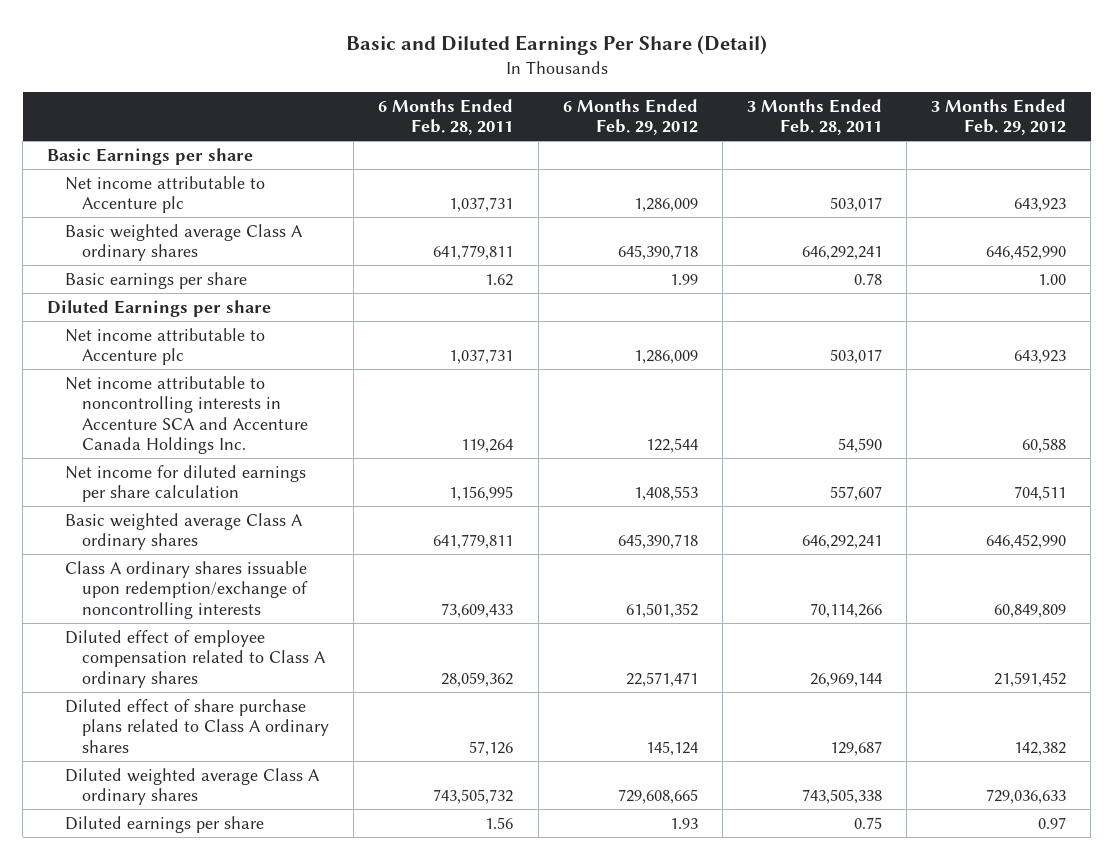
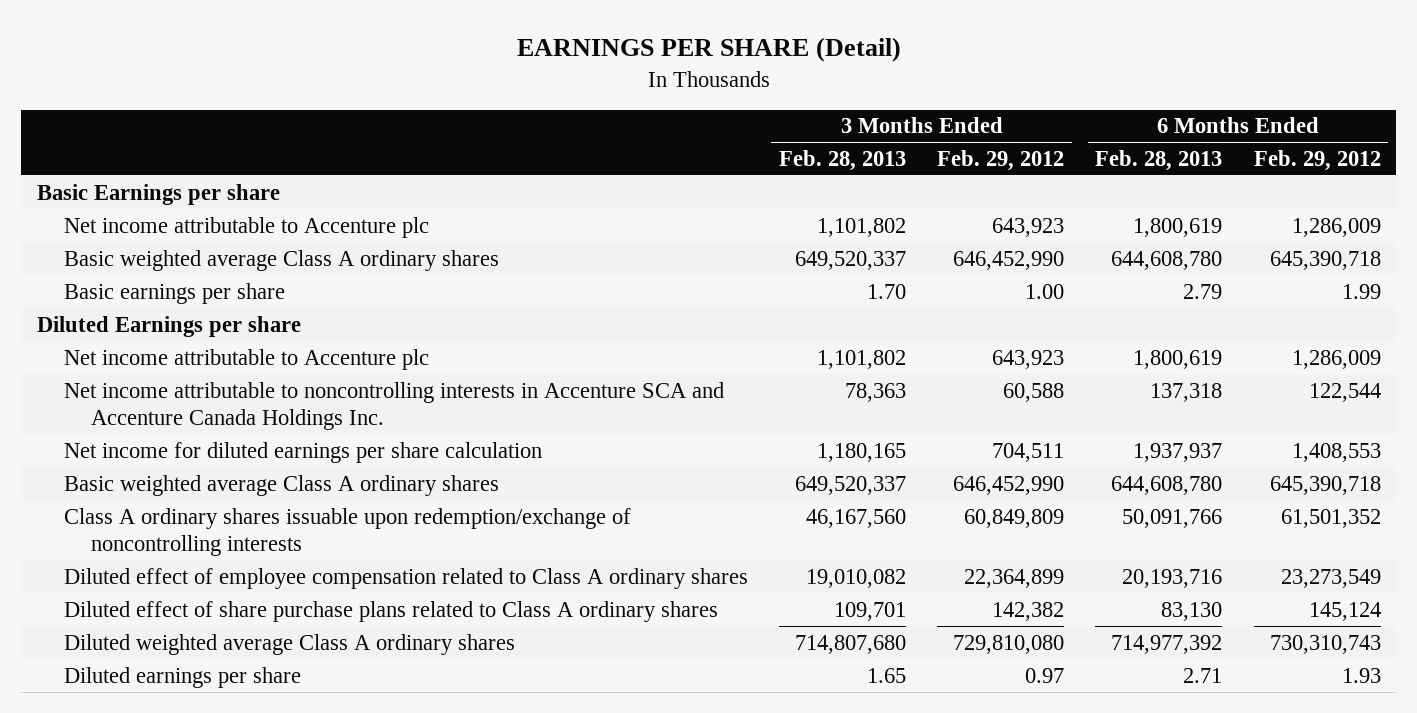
- Basic and Diluted Earnings Per Share (Detail)
+ EARNINGS PER SHARE (Detail)
- | 6 Months Ended Feb. 28, 2011 | 6 Months Ended Feb. 29, 2012 | 3 Months Ended Feb. 28, 2011 | 3 Months Ended Feb. 29, 2012
+ | 3 Months Ended Feb. 28, 2013 | 3 Months Ended Feb. 29, 2012 | 6 Months Ended Feb. 28, 2013 | 6 Months Ended Feb. 29, 2012
- Diluted effect of employee compensation related to Class A ordinary shares | 28,059,362 | 22,571,471 | 26,969,144 | 21,591,452
+ Diluted effect of employee compensation related to Class A ordinary shares | 19,010,082 | 22,364,899 | 20,193,716 | 23,273,549
- Diluted weighted average Class A ordinary shares | 743,505,732 | 729,608,665 | 743,505,338 | 729,036,633
+ Diluted weighted average Class A ordinary shares | 714,807,680 | 729,810,080 | 714,977,392 | 730,310,743

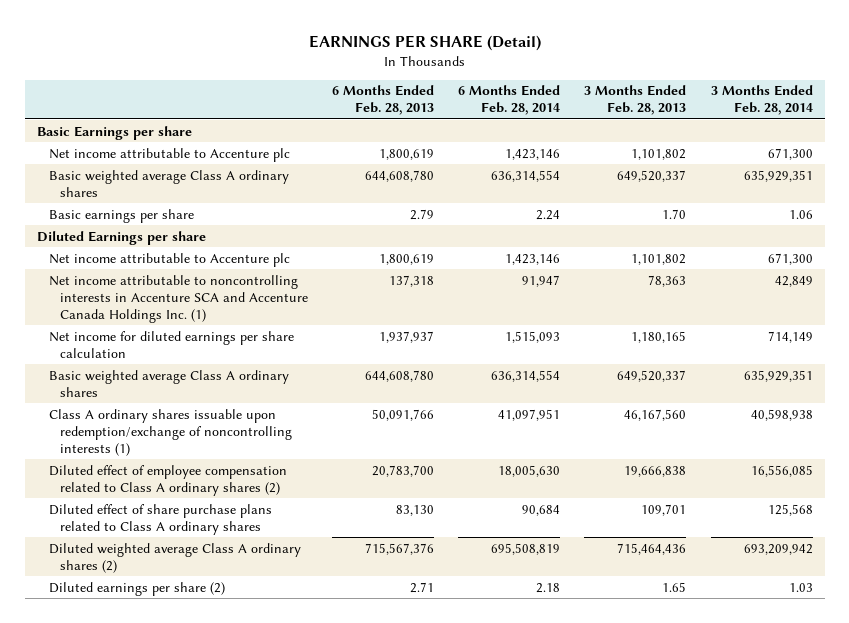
- | 3 Months Ended Feb. 28, 2013 | 3 Months Ended Feb. 29, 2012 | 6 Months Ended Feb. 28, 2013 | 6 Months Ended Feb. 29, 2012
+ | 6 Months Ended Feb. 28, 2013 | 6 Months Ended Feb. 28, 2014 | 3 Months Ended Feb. 28, 2013 | 3 Months Ended Feb. 28, 2014
- Net income attributable to noncontrolling interests in Accenture SCA and Accenture Canada Holdings Inc. | 78,363 | 60,588 | 137,318 | 122,544
+ Net income attributable to noncontrolling interests in Accenture SCA and Accenture Canada Holdings Inc. (1) | 137,318 | 91,947 | 78,363 | 42,849
- Class A ordinary shares issuable upon redemption/exchange of noncontrolling interests | 46,167,560 | 60,849,809 | 50,091,766 | 61,501,352
- Diluted effect of employee compensation related to Class A ordinary shares | 19,010,082 | 22,364,899 | 20,193,716 | 23,273,549
+ Class A ordinary shares issuable upon redemption/exchange of noncontrolling interests (1) | 50,091,766 | 41,097,951 | 46,167,560 | 40,598,938
+ Diluted effect of employee compensation related to Class A ordinary shares (2) | 20,783,700 | 18,005,630 | 19,666,838 | 16,556,085
- Diluted weighted average Class A ordinary shares | 714,807,680 | 729,810,080 | 714,977,392 | 730,310,743
- Diluted earnings per share | 1.65 | 0.97 | 2.71 | 1.93
+ Diluted weighted average Class A ordinary shares (2) | 715,567,376 | 695,508,819 | 715,464,436 | 693,209,942
+ Diluted earnings per share (2) | 2.71 | 2.18 | 1.65 | 1.03

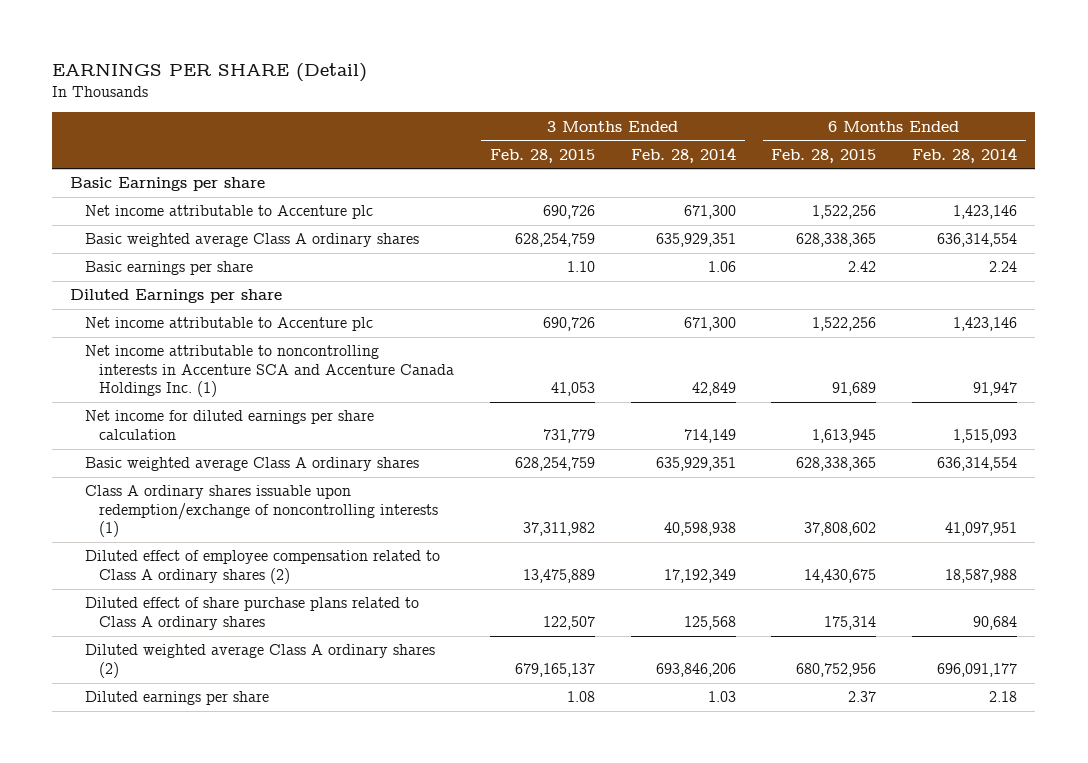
- | 6 Months Ended Feb. 28, 2013 | 6 Months Ended Feb. 28, 2014 | 3 Months Ended Feb. 28, 2013 | 3 Months Ended Feb. 28, 2014
+ | 3 Months Ended Feb. 28, 2015 | 3 Months Ended Feb. 28, 2014 | 6 Months Ended Feb. 28, 2015 | 6 Months Ended Feb. 28, 2014
- Diluted effect of employee compensation related to Class A ordinary shares (2) | 20,783,700 | 18,005,630 | 19,666,838 | 16,556,085
+ Diluted effect of employee compensation related to Class A ordinary shares (2) | 13,475,889 | 17,192,349 | 14,430,675 | 18,587,988
- Diluted weighted average Class A ordinary shares (2) | 715,567,376 | 695,508,819 | 715,464,436 | 693,209,942
- Diluted earnings per share (2) | 2.71 | 2.18 | 1.65 | 1.03
+ Diluted weighted average Class A ordinary shares (2) | 679,165,137 | 693,846,206 | 680,752,956 | 696,091,177
+ Diluted earnings per share | 1.08 | 1.03 | 2.37 | 2.18

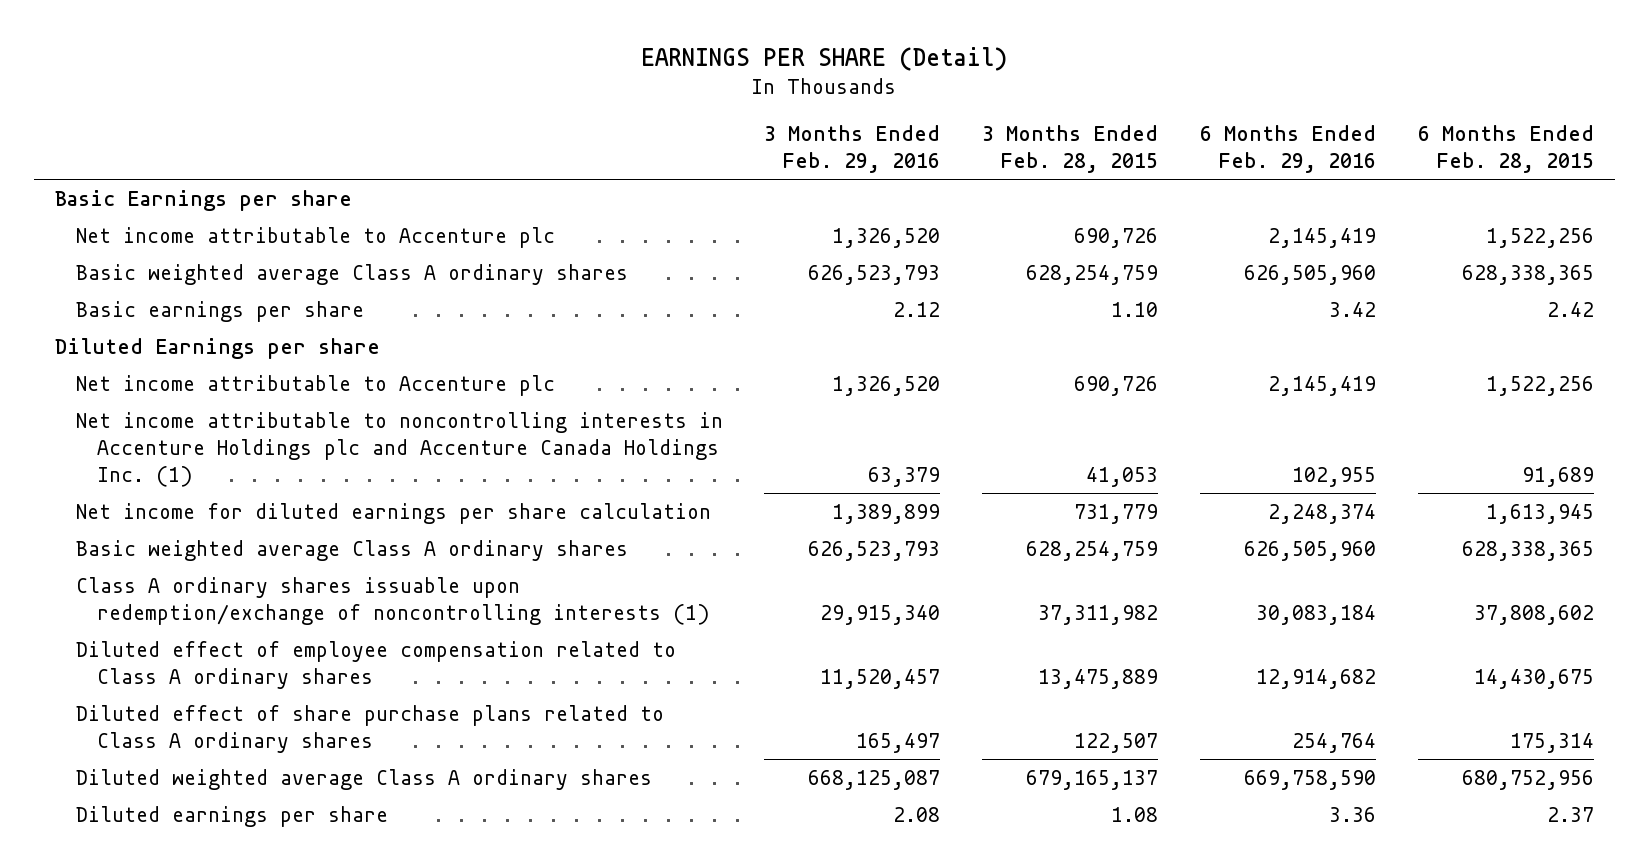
- | 3 Months Ended Feb. 28, 2015 | 3 Months Ended Feb. 28, 2014 | 6 Months Ended Feb. 28, 2015 | 6 Months Ended Feb. 28, 2014
+ | 3 Months Ended Feb. 29, 2016 | 3 Months Ended Feb. 28, 2015 | 6 Months Ended Feb. 29, 2016 | 6 Months Ended Feb. 28, 2015
- Net income attributable to noncontrolling interests in Accenture SCA and Accenture Canada Holdings Inc. (1) | 41,053 | 42,849 | 91,689 | 91,947
+ Net income attributable to noncontrolling interests in Accenture Holdings plc and Accenture Canada Holdings Inc. (1) | 63,379 | 41,053 | 102,955 | 91,689
- Diluted effect of employee compensation related to Class A ordinary shares (2) | 13,475,889 | 17,192,349 | 14,430,675 | 18,587,988
+ Diluted effect of employee compensation related to Class A ordinary shares | 11,520,457 | 13,475,889 | 12,914,682 | 14,430,675
- Diluted weighted average Class A ordinary shares (2) | 679,165,137 | 693,846,206 | 680,752,956 | 696,091,177
+ Diluted weighted average Class A ordinary shares | 668,125,087 | 679,165,137 | 669,758,590 | 680,752,956

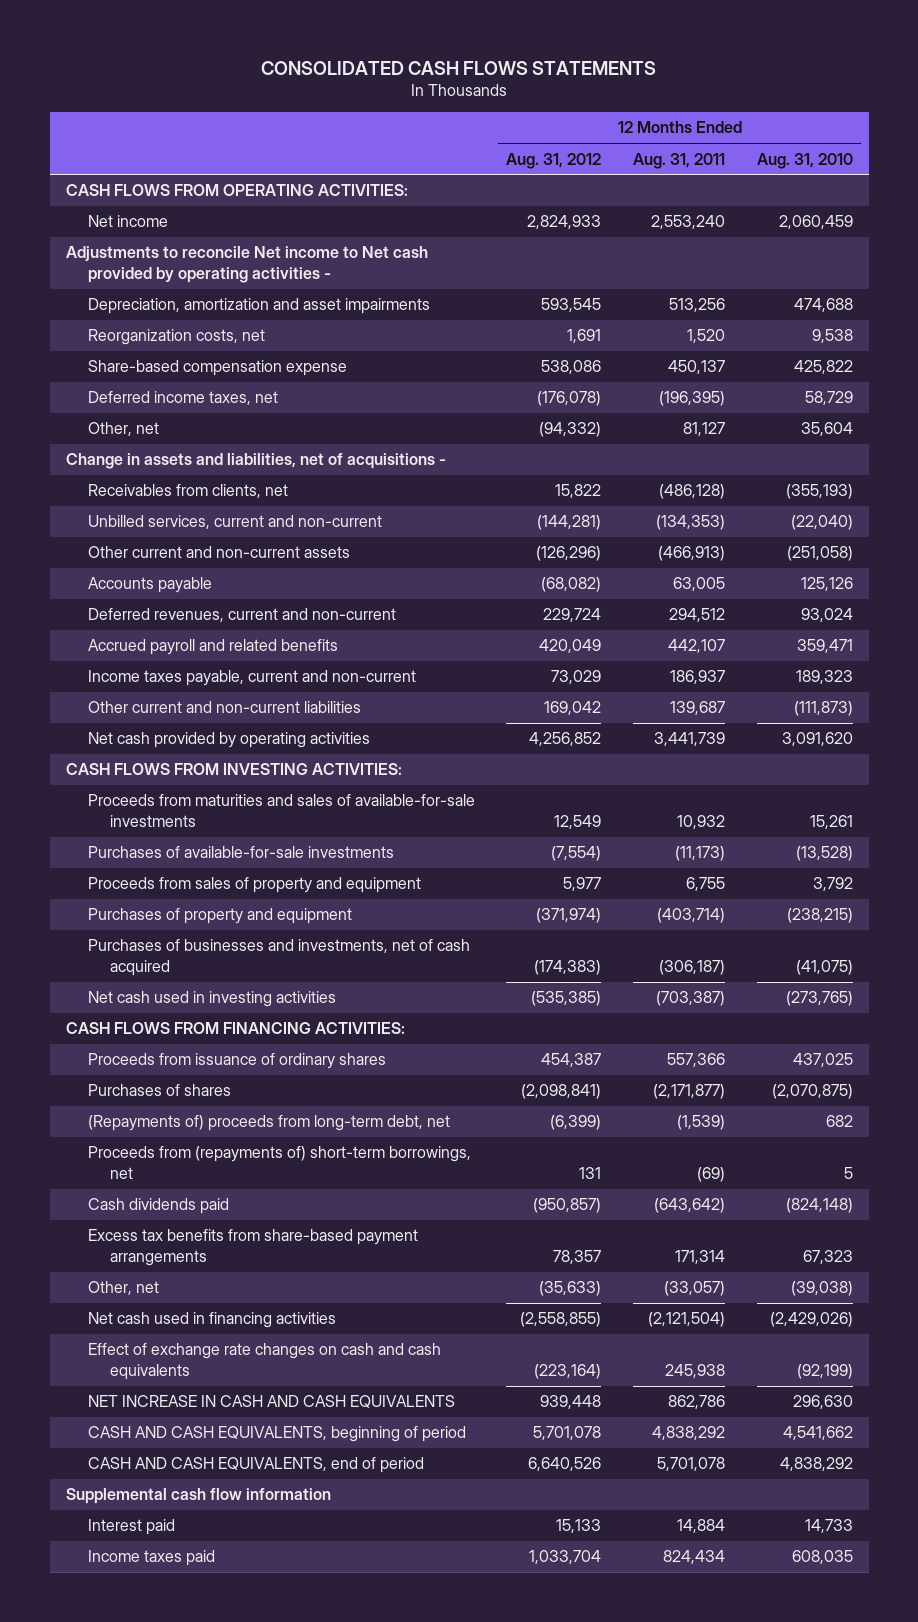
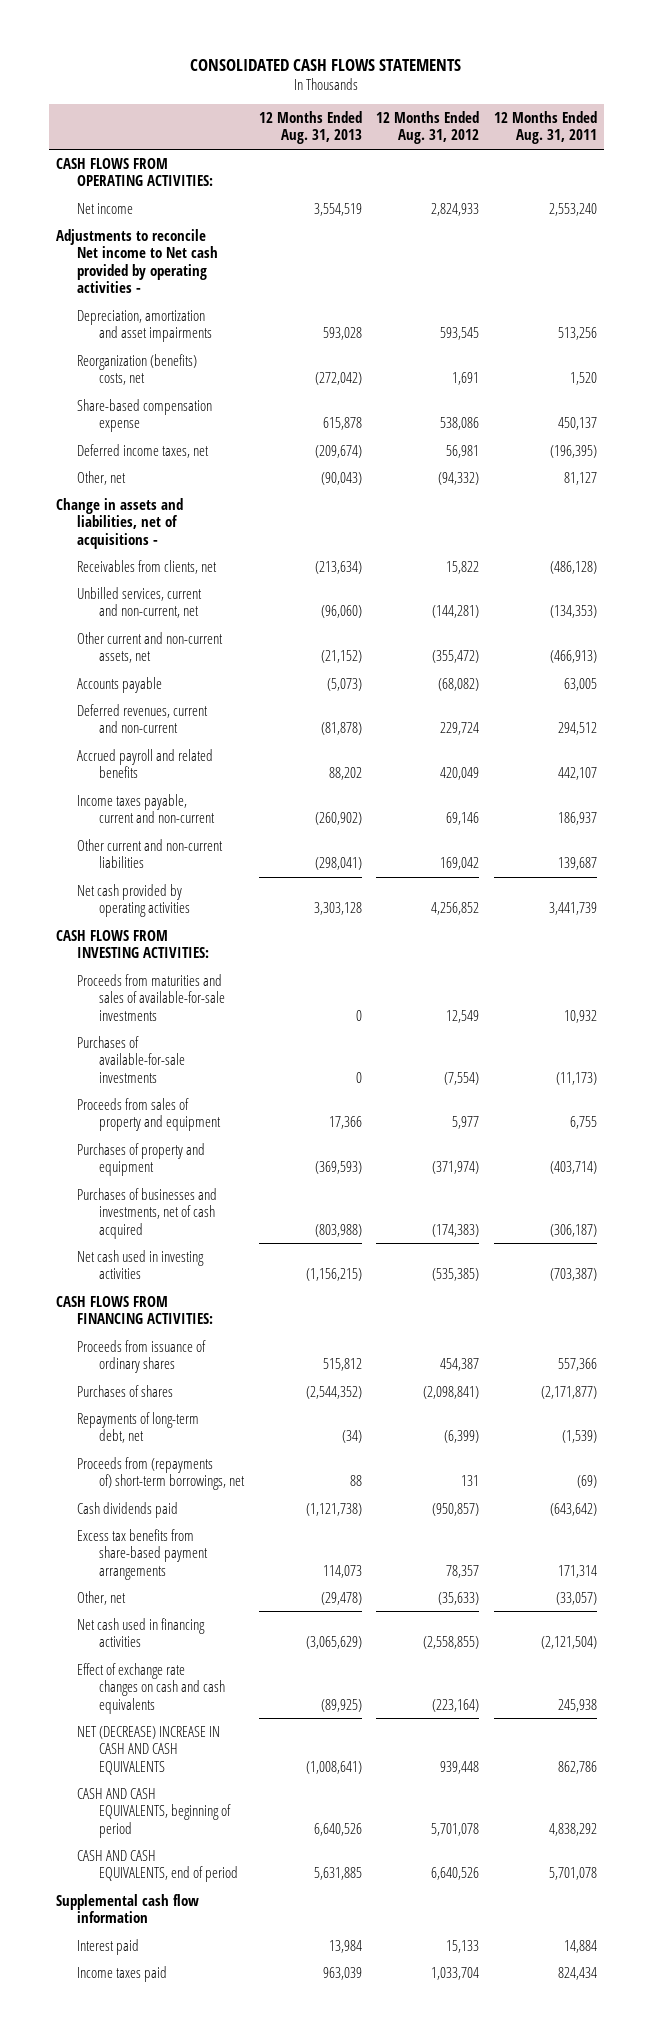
- | 12 Months Ended Aug. 31, 2012 | 12 Months Ended Aug. 31, 2011 | 12 Months Ended Aug. 31, 2010
+ | 12 Months Ended Aug. 31, 2013 | 12 Months Ended Aug. 31, 2012 | 12 Months Ended Aug. 31, 2011
- Reorganization costs, net | 1,691 | 1,520 | 9,538
+ Reorganization (benefits) costs, net | (272,042) | 1,691 | 1,520
- Deferred income taxes, net | (176,078) | (196,395) | 58,729
+ Deferred income taxes, net | (209,674) | 56,981 | (196,395)
- Unbilled services, current and non-current | (144,281) | (134,353) | (22,040)
- Other current and non-current assets | (126,296) | (466,913) | (251,058)
+ Unbilled services, current and non-current, net | (96,060) | (144,281) | (134,353)
+ Other current and non-current assets, net | (21,152) | (355,472) | (466,913)
- Income taxes payable, current and non-current | 73,029 | 186,937 | 189,323
+ Income taxes payable, current and non-current | (260,902) | 69,146 | 186,937
- (Repayments of) proceeds from long-term debt, net | (6,399) | (1,539) | 682
+ Repayments of long-term debt, net | (34) | (6,399) | (1,539)
- NET INCREASE IN CASH AND CASH EQUIVALENTS | 939,448 | 862,786 | 296,630
+ NET (DECREASE) INCREASE IN CASH AND CASH EQUIVALENTS | (1,008,641) | 939,448 | 862,786

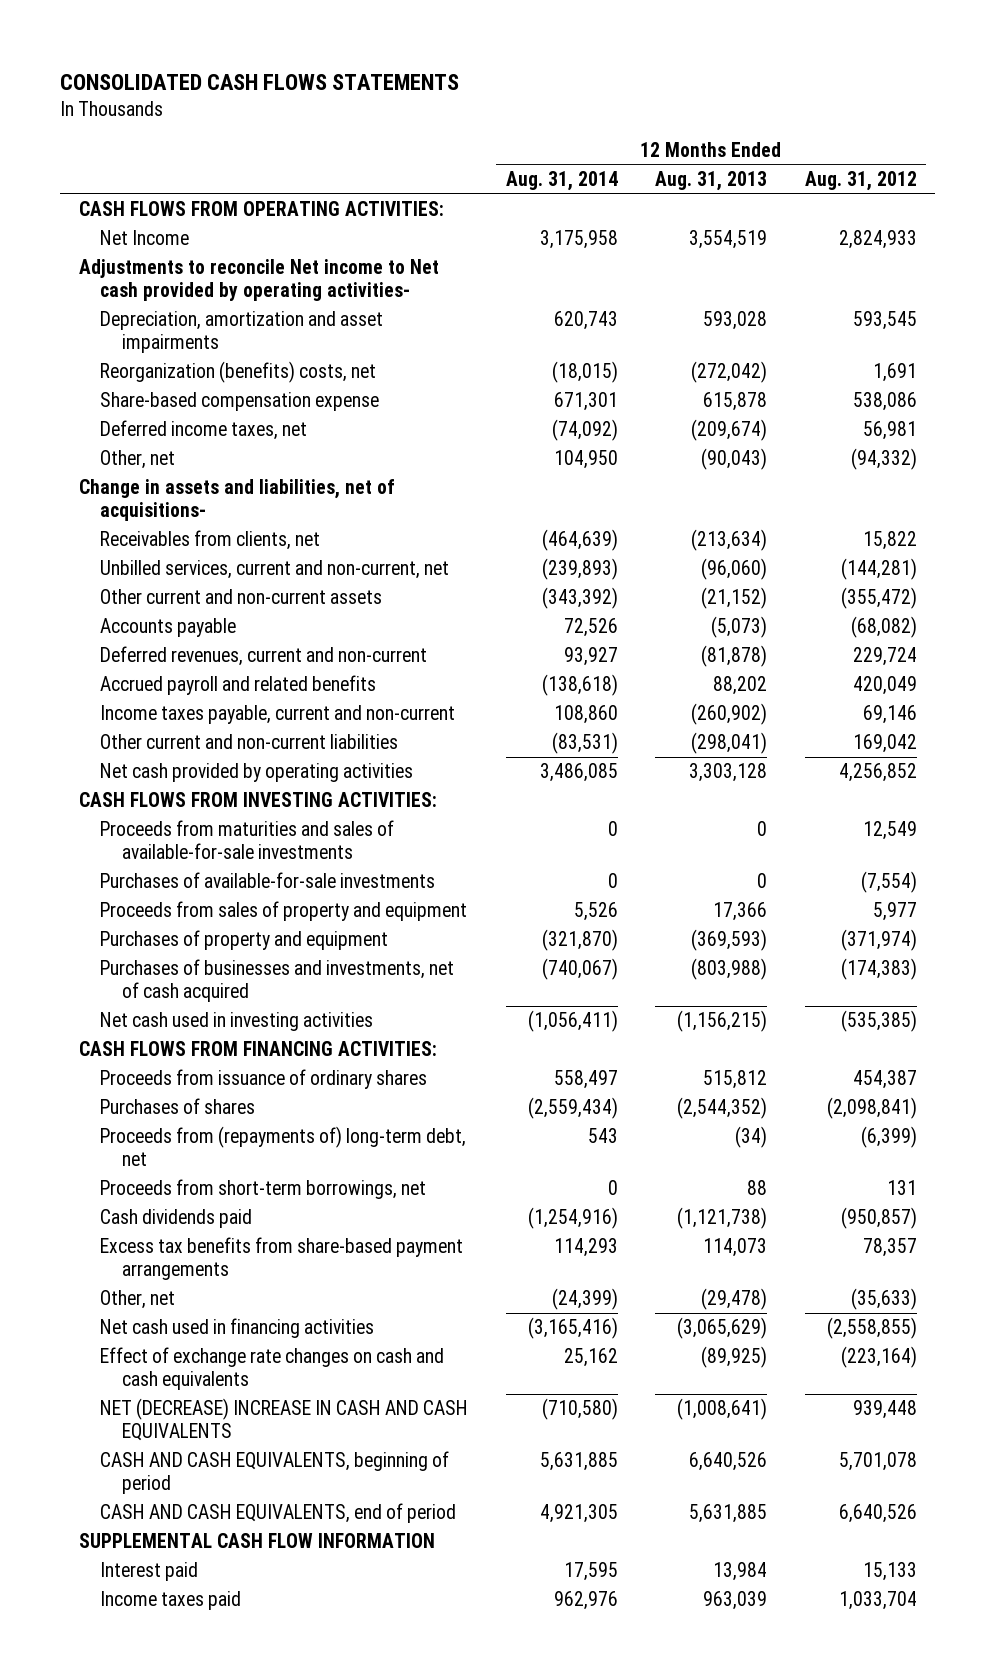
- | 12 Months Ended Aug. 31, 2013 | 12 Months Ended Aug. 31, 2012 | 12 Months Ended Aug. 31, 2011
+ | 12 Months Ended Aug. 31, 2014 | 12 Months Ended Aug. 31, 2013 | 12 Months Ended Aug. 31, 2012
- Net income | 3,554,519 | 2,824,933 | 2,553,240
- Adjustments to reconcile Net income to Net cash provided by operating activities -
+ Net Income | 3,175,958 | 3,554,519 | 2,824,933
+ Adjustments to reconcile Net income to Net cash provided by operating activities-
- Change in assets and liabilities, net of acquisitions -
+ Change in assets and liabilities, net of acquisitions-
- Other current and non-current assets, net | (21,152) | (355,472) | (466,913)
+ Other current and non-current assets | (343,392) | (21,152) | (355,472)
- Repayments of long-term debt, net | (34) | (6,399) | (1,539)
- Proceeds from (repayments of) short-term borrowings, net | 88 | 131 | (69)
+ Proceeds from (repayments of) long-term debt, net | 543 | (34) | (6,399)
+ Proceeds from short-term borrowings, net | 0 | 88 | 131
- Supplemental cash flow information
+ SUPPLEMENTAL CASH FLOW INFORMATION

